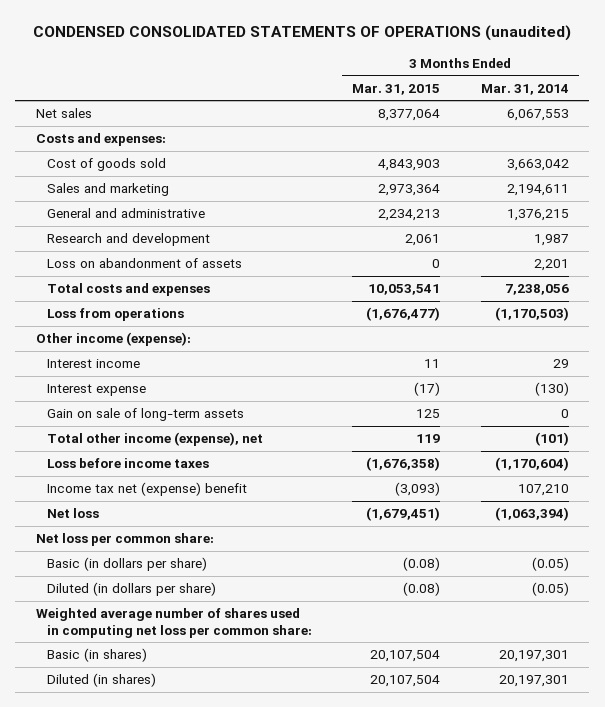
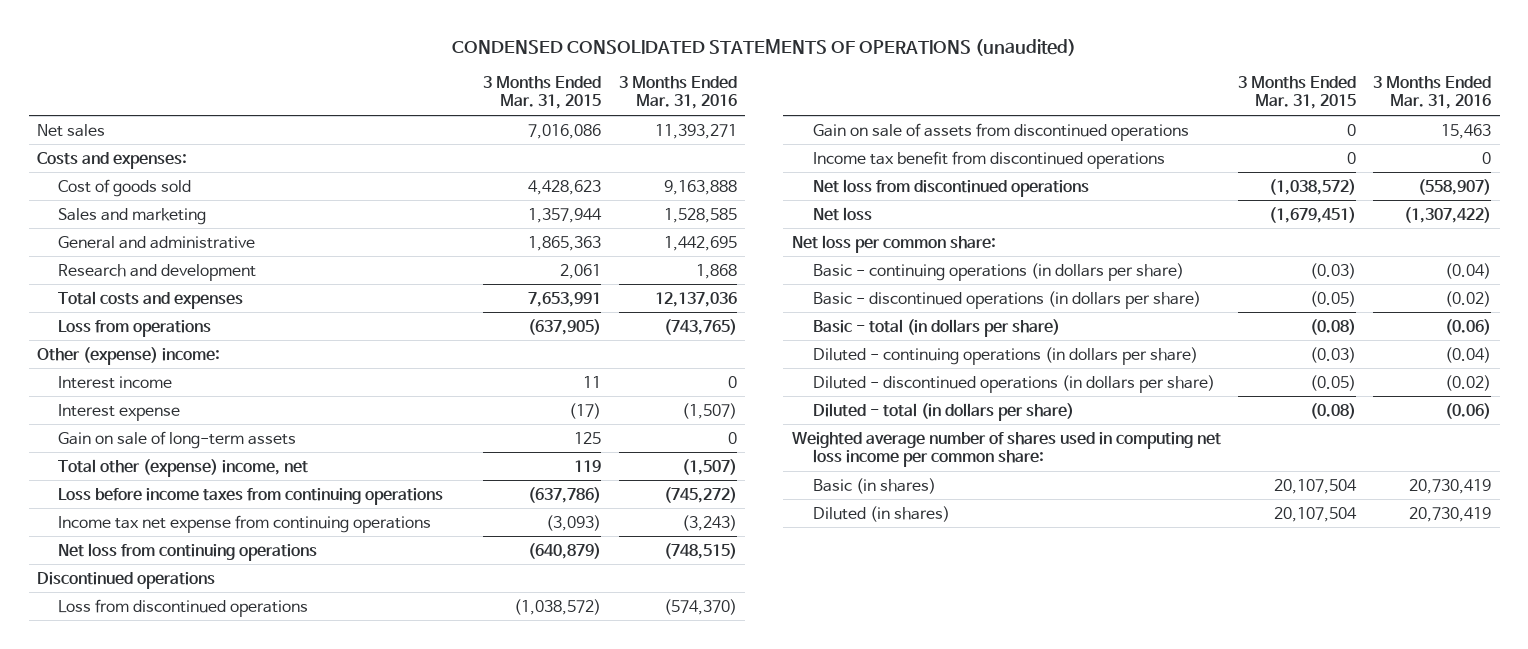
- | 3 Months Ended Mar. 31, 2015 | 3 Months Ended Mar. 31, 2014
+ | 3 Months Ended Mar. 31, 2015 | 3 Months Ended Mar. 31, 2016
- Net sales | 8,377,064 | 6,067,553
+ Net sales | 7,016,086 | 11,393,271
- Cost of goods sold | 4,843,903 | 3,663,042
- Sales and marketing | 2,973,364 | 2,194,611
- General and administrative | 2,234,213 | 1,376,215
+ Cost of goods sold | 4,428,623 | 9,163,888
+ Sales and marketing | 1,357,944 | 1,528,585
+ General and administrative | 1,865,363 | 1,442,695
- Loss on abandonment of assets | 0 | 2,201
- Total costs and expenses | 10,053,541 | 7,238,056
- Loss from operations | (1,676,477) | (1,170,503)
- Other income (expense):
+ Total costs and expenses | 7,653,991 | 12,137,036
+ Loss from operations | (637,905) | (743,765)
+ Other (expense) income:
- Total other income (expense), net | 119 | (101)
- Loss before income taxes | (1,676,358) | (1,170,604)
- Income tax net (expense) benefit | (3,093) | 107,210
+ Total other (expense) income, net | 119 | (1,507)
+ Loss before income taxes from continuing operations | (637,786) | (745,272)
+ Income tax net expense from continuing operations | (3,093) | (3,243)
+ Net loss from continuing operations | (640,879) | (748,515)
+ Discontinued operations
+ Loss from discontinued operations | (1,038,572) | (574,370)
+ Gain on sale of assets from discontinued operations | 0 | 15,463
+ Income tax benefit from discontinued operations | 0 | 0
+ Net loss from discontinued operations | (1,038,572) | (558,907)
- Basic (in dollars per share) | (0.08) | (0.05)
- Diluted (in dollars per share) | (0.08) | (0.05)
- Weighted average number of shares used in computing net loss per common share:
+ Basic - continuing operations (in dollars per share) | (0.03) | (0.04)
+ Basic - discontinued operations (in dollars per share) | (0.05) | (0.02)
+ Basic - total (in dollars per share) | (0.08) | (0.06)
+ Diluted - continuing operations (in dollars per share) | (0.03) | (0.04)
+ Diluted - discontinued operations (in dollars per share) | (0.05) | (0.02)
+ Diluted - total (in dollars per share) | (0.08) | (0.06)
+ Weighted average number of shares used in computing net loss income per common share:

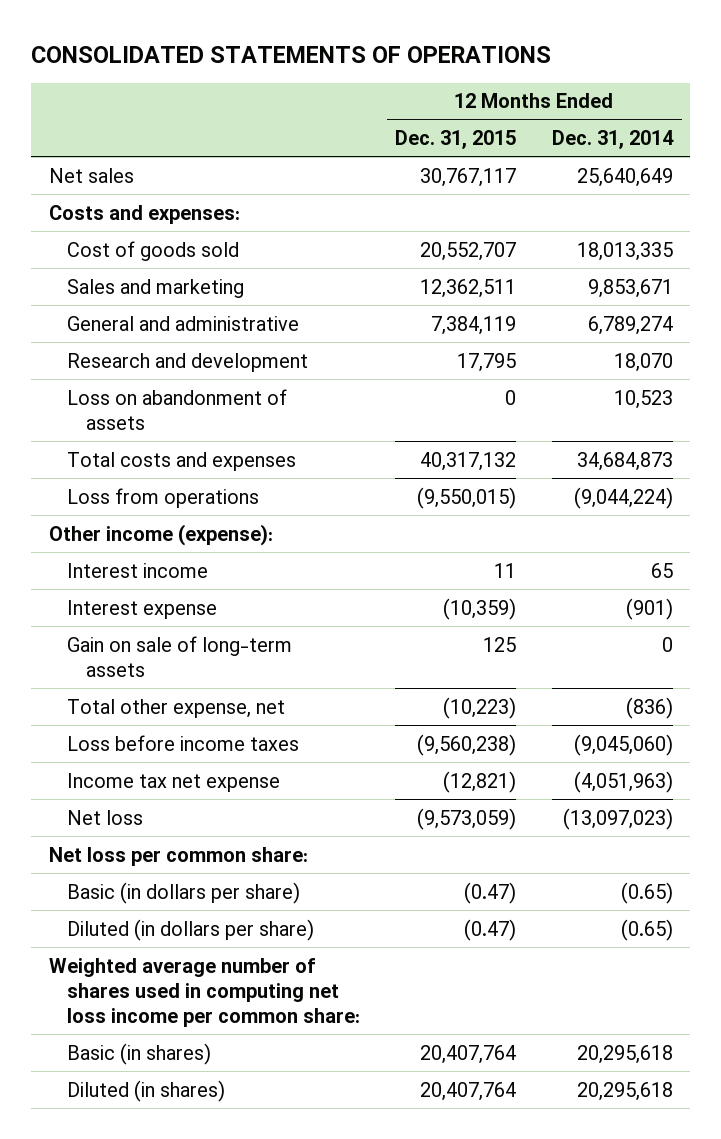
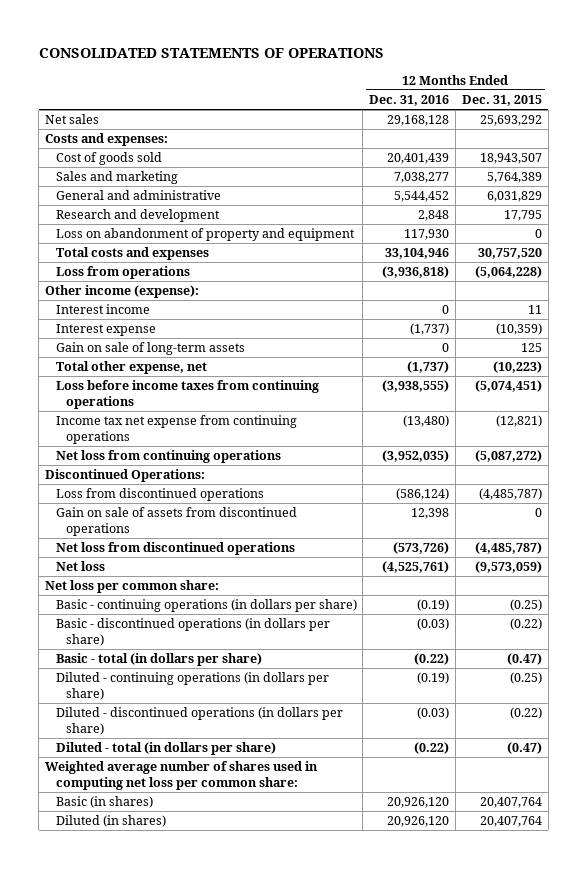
- | 12 Months Ended Dec. 31, 2015 | 12 Months Ended Dec. 31, 2014
+ | 12 Months Ended Dec. 31, 2016 | 12 Months Ended Dec. 31, 2015
- Net sales | 30,767,117 | 25,640,649
+ Net sales | 29,168,128 | 25,693,292
- Cost of goods sold | 20,552,707 | 18,013,335
- Sales and marketing | 12,362,511 | 9,853,671
- General and administrative | 7,384,119 | 6,789,274
+ Cost of goods sold | 20,401,439 | 18,943,507
+ Sales and marketing | 7,038,277 | 5,764,389
+ General and administrative | 5,544,452 | 6,031,829
- Loss on abandonment of assets | 0 | 10,523
- Total costs and expenses | 40,317,132 | 34,684,873
- Loss from operations | (9,550,015) | (9,044,224)
+ Loss on abandonment of property and equipment | 117,930 | 0
+ Total costs and expenses | 33,104,946 | 30,757,520
+ Loss from operations | (3,936,818) | (5,064,228)
- Loss before income taxes | (9,560,238) | (9,045,060)
- Income tax net expense | (12,821) | (4,051,963)
+ Loss before income taxes from continuing operations | (3,938,555) | (5,074,451)
+ Income tax net expense from continuing operations | (13,480) | (12,821)
+ Net loss from continuing operations | (3,952,035) | (5,087,272)
+ Discontinued Operations:
+ Loss from discontinued operations | (586,124) | (4,485,787)
+ Gain on sale of assets from discontinued operations | 12,398 | 0
+ Net loss from discontinued operations | (573,726) | (4,485,787)
- Basic (in dollars per share) | (0.47) | (0.65)
- Diluted (in dollars per share) | (0.47) | (0.65)
- Weighted average number of shares used in computing net loss income per common share:
+ Basic - continuing operations (in dollars per share) | (0.19) | (0.25)
+ Basic - discontinued operations (in dollars per share) | (0.03) | (0.22)
+ Basic - total (in dollars per share) | (0.22) | (0.47)
+ Diluted - continuing operations (in dollars per share) | (0.19) | (0.25)
+ Diluted - discontinued operations (in dollars per share) | (0.03) | (0.22)
+ Diluted - total (in dollars per share) | (0.22) | (0.47)
+ Weighted average number of shares used in computing net loss per common share:

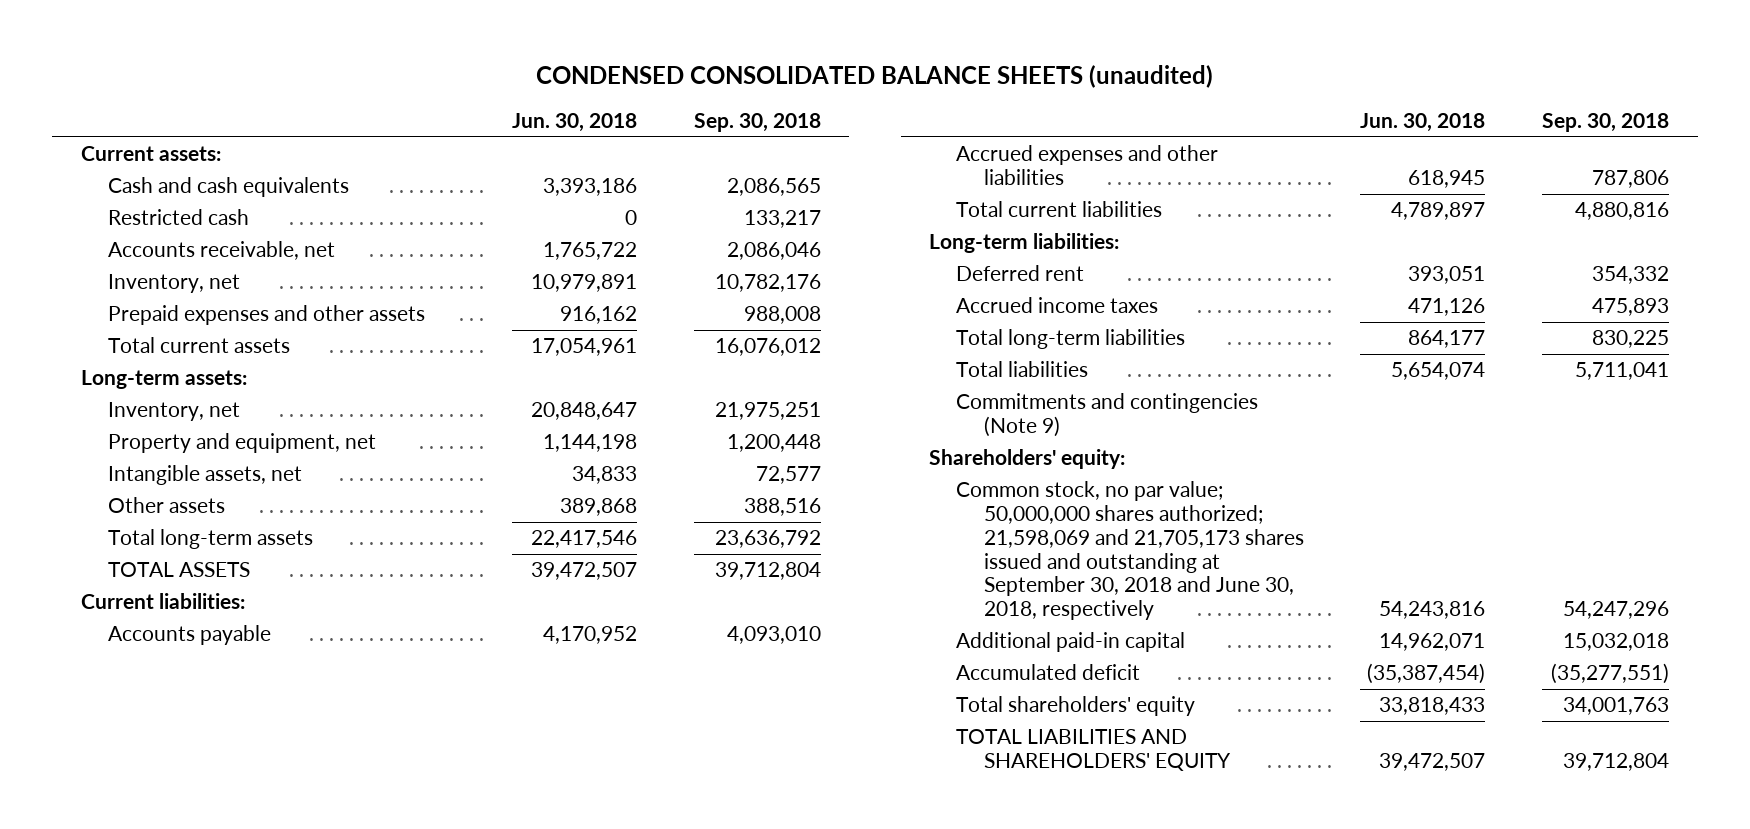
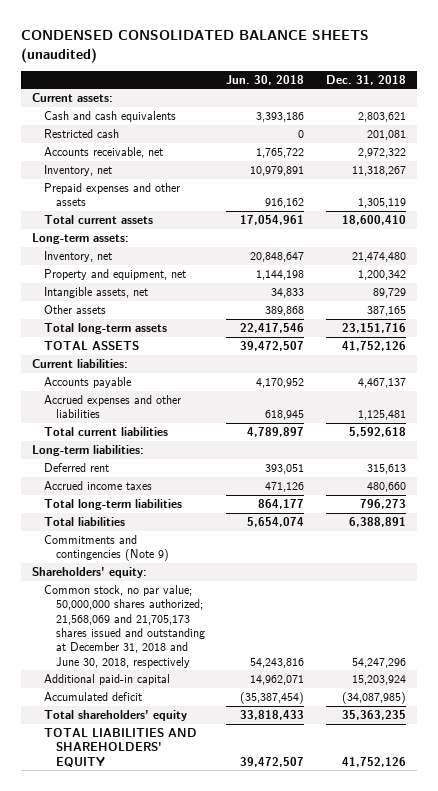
- | Jun. 30, 2018 | Sep. 30, 2018
+ | Jun. 30, 2018 | Dec. 31, 2018
- Common stock, no par value; 50,000,000 shares authorized; 21,598,069 and 21,705,173 shares issued and outstanding at September 30, 2018 and June 30, 2018, respectively | 54,243,816 | 54,247,296
+ Common stock, no par value; 50,000,000 shares authorized; 21,568,069 and 21,705,173 shares issued and outstanding at December 31, 2018 and June 30, 2018, respectively | 54,243,816 | 54,247,296

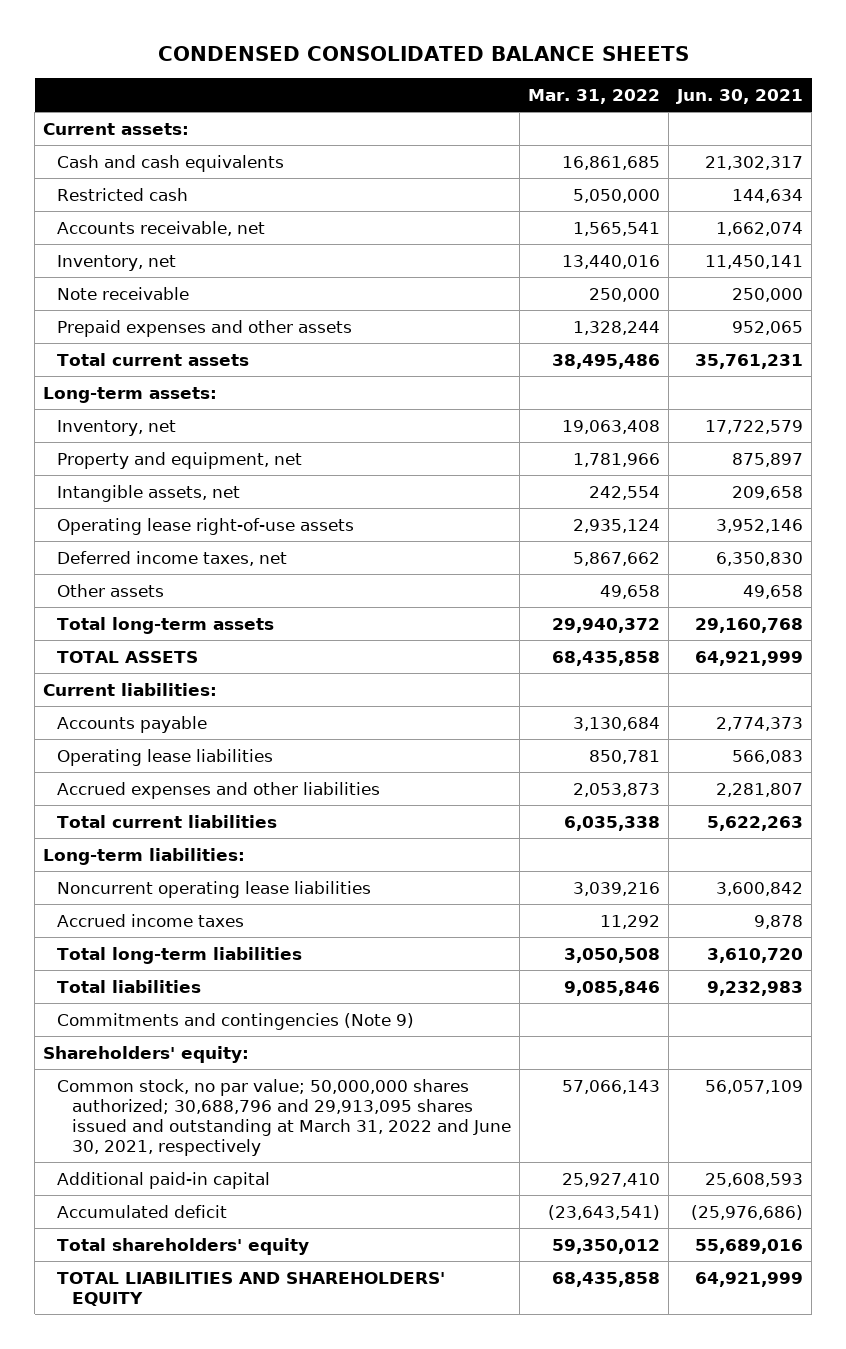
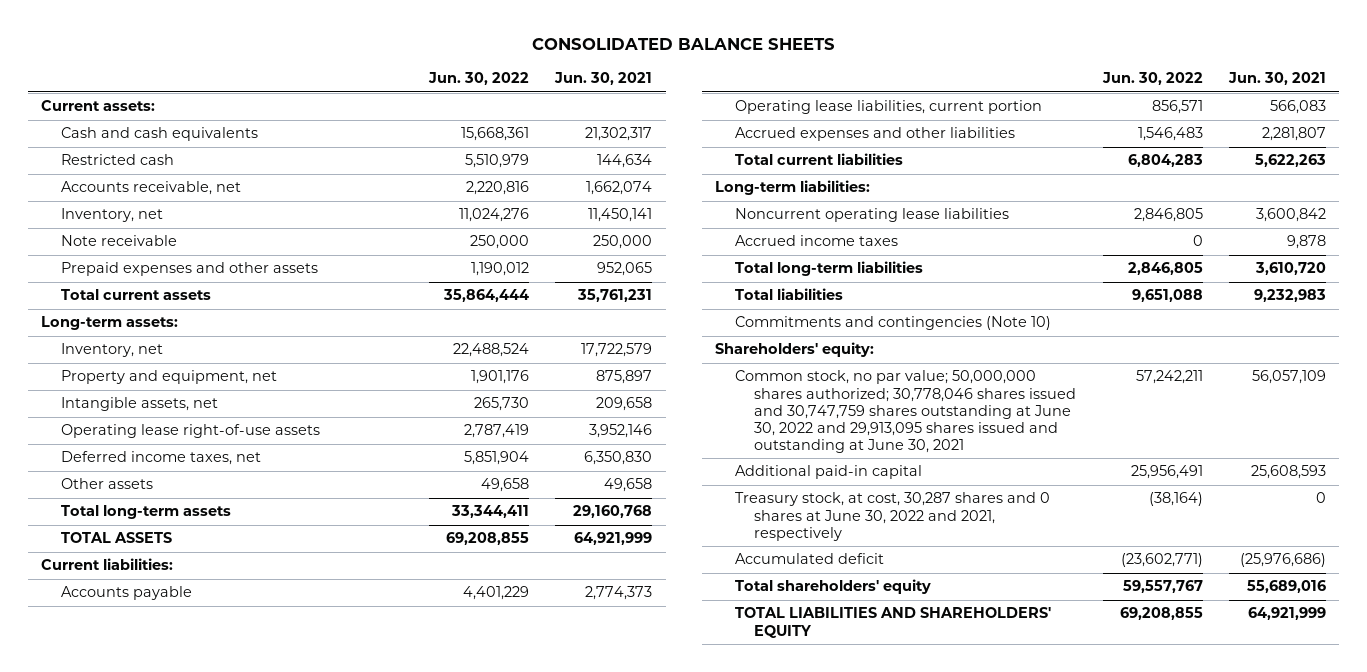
- CONDENSED CONSOLIDATED BALANCE SHEETS
+ CONSOLIDATED BALANCE SHEETS
- | Mar. 31, 2022 | Jun. 30, 2021
+ | Jun. 30, 2022 | Jun. 30, 2021
- Operating lease liabilities | 850,781 | 566,083
+ Operating lease liabilities, current portion | 856,571 | 566,083
- Commitments and contingencies (Note 9)
+ Commitments and contingencies (Note 10)
- Common stock, no par value; 50,000,000 shares authorized; 30,688,796 and 29,913,095 shares issued and outstanding at March 31, 2022 and June 30, 2021, respectively | 57,066,143 | 56,057,109
+ Common stock, no par value; 50,000,000 shares authorized; 30,778,046 shares issued and 30,747,759 shares outstanding at June 30, 2022 and 29,913,095 shares issued and outstanding at June 30, 2021 | 57,242,211 | 56,057,109
+ Treasury stock, at cost, 30,287 shares and 0 shares at June 30, 2022 and 2021, respectively | (38,164) | 0

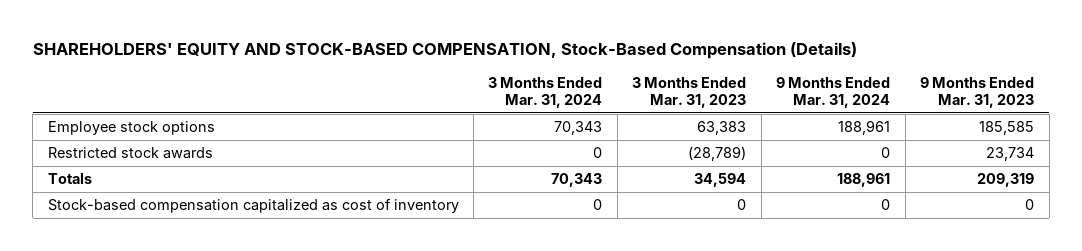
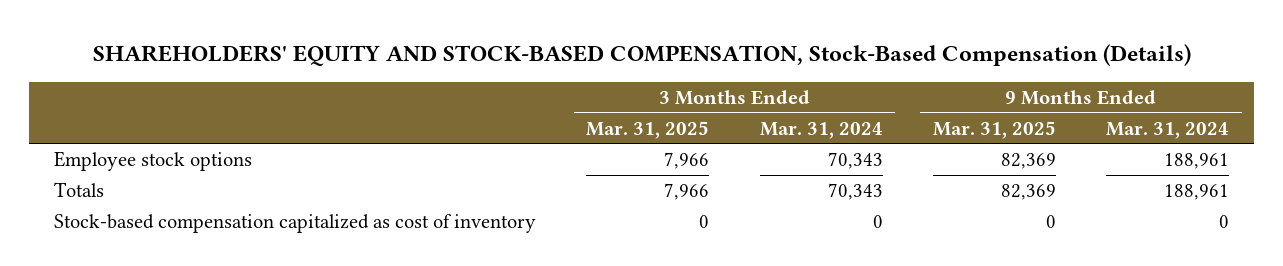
- | 3 Months Ended Mar. 31, 2024 | 3 Months Ended Mar. 31, 2023 | 9 Months Ended Mar. 31, 2024 | 9 Months Ended Mar. 31, 2023
+ | 3 Months Ended Mar. 31, 2025 | 3 Months Ended Mar. 31, 2024 | 9 Months Ended Mar. 31, 2025 | 9 Months Ended Mar. 31, 2024
- Restricted stock awards | 0 | (28,789) | 0 | 23,734

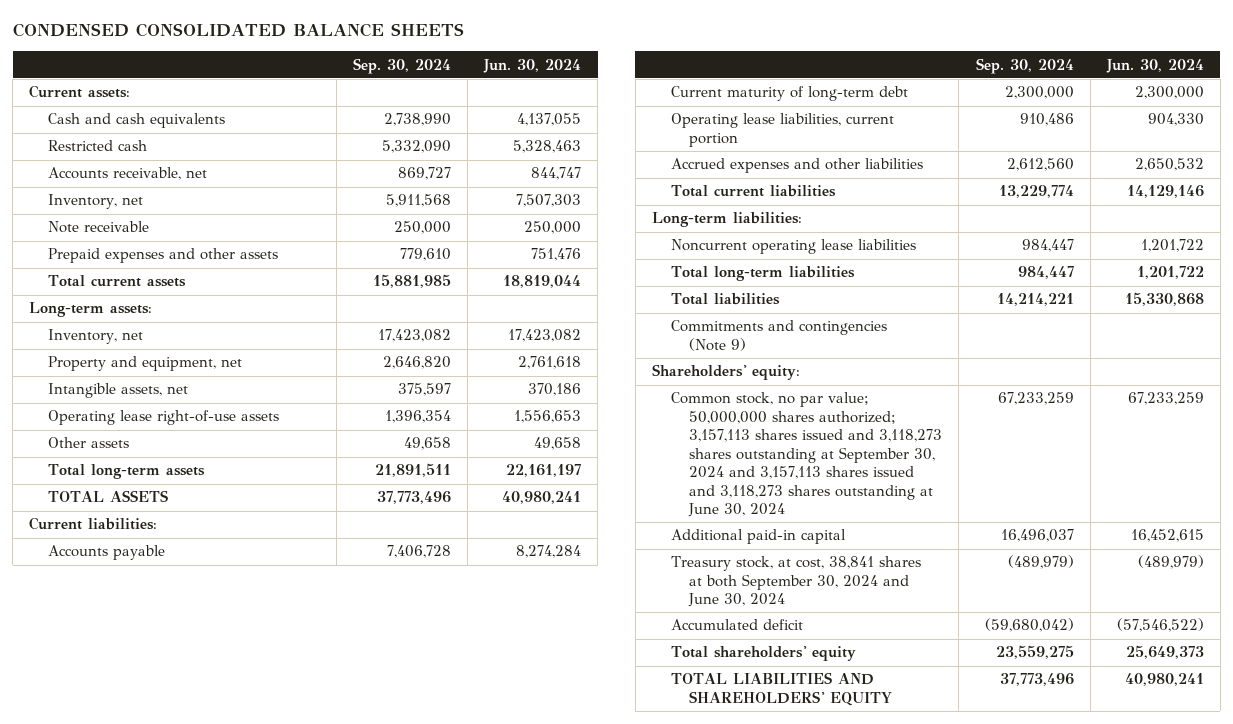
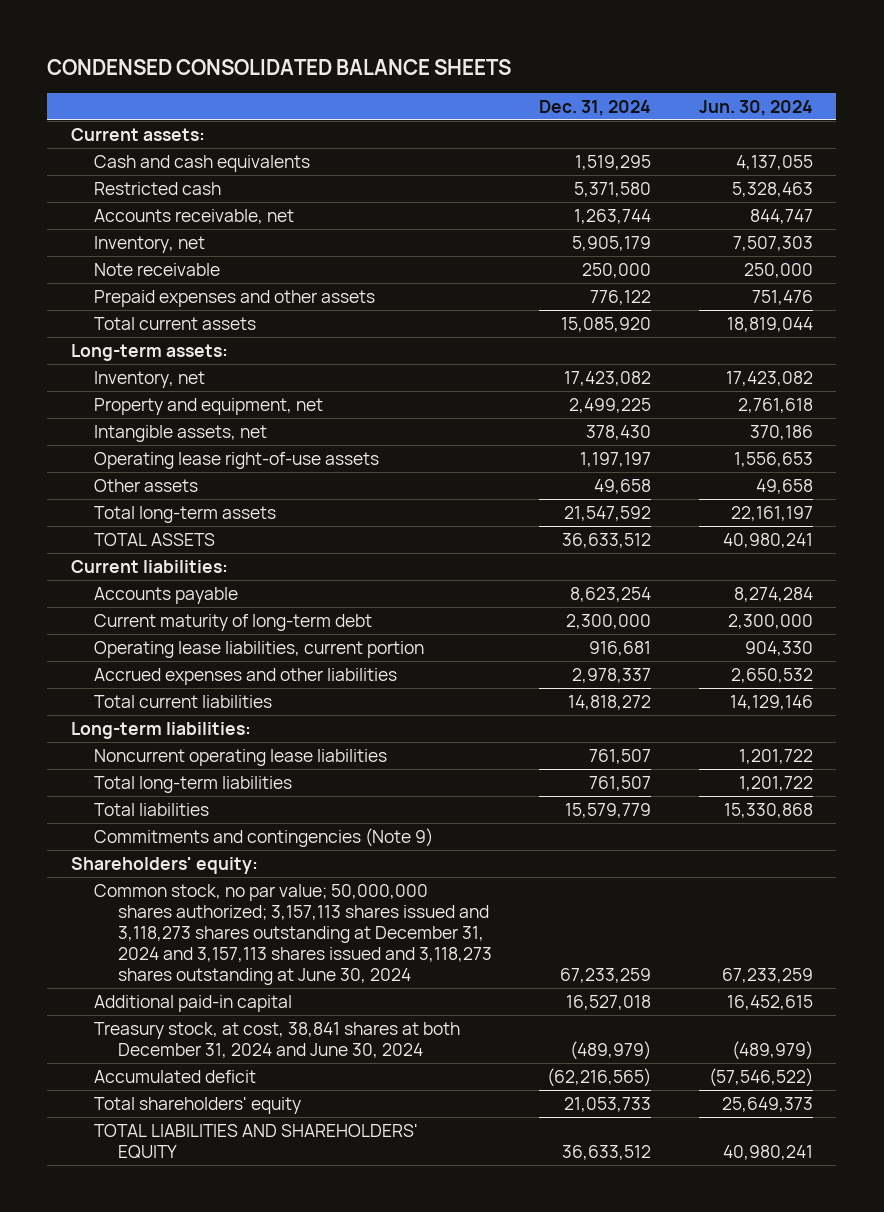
- | Sep. 30, 2024 | Jun. 30, 2024
+ | Dec. 31, 2024 | Jun. 30, 2024
- Common stock, no par value; 50,000,000 shares authorized; 3,157,113 shares issued and 3,118,273 shares outstanding at September 30, 2024 and 3,157,113 shares issued and 3,118,273 shares outstanding at June 30, 2024 | 67,233,259 | 67,233,259
+ Common stock, no par value; 50,000,000 shares authorized; 3,157,113 shares issued and 3,118,273 shares outstanding at December 31, 2024 and 3,157,113 shares issued and 3,118,273 shares outstanding at June 30, 2024 | 67,233,259 | 67,233,259
- Treasury stock, at cost, 38,841 shares at both September 30, 2024 and June 30, 2024 | (489,979) | (489,979)
+ Treasury stock, at cost, 38,841 shares at both December 31, 2024 and June 30, 2024 | (489,979) | (489,979)

